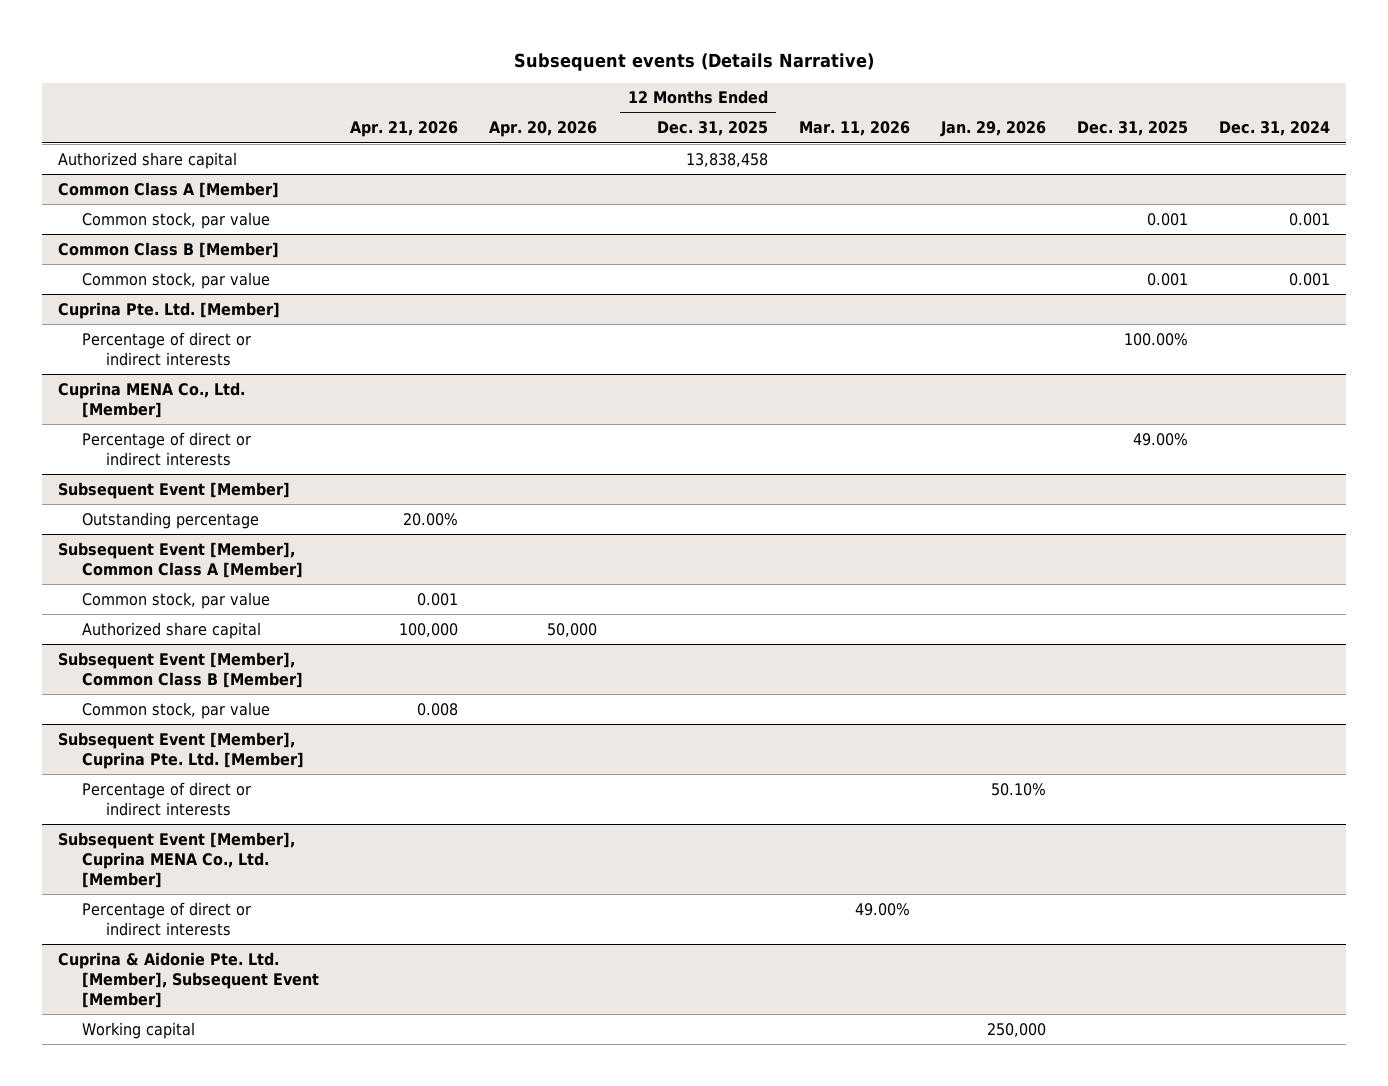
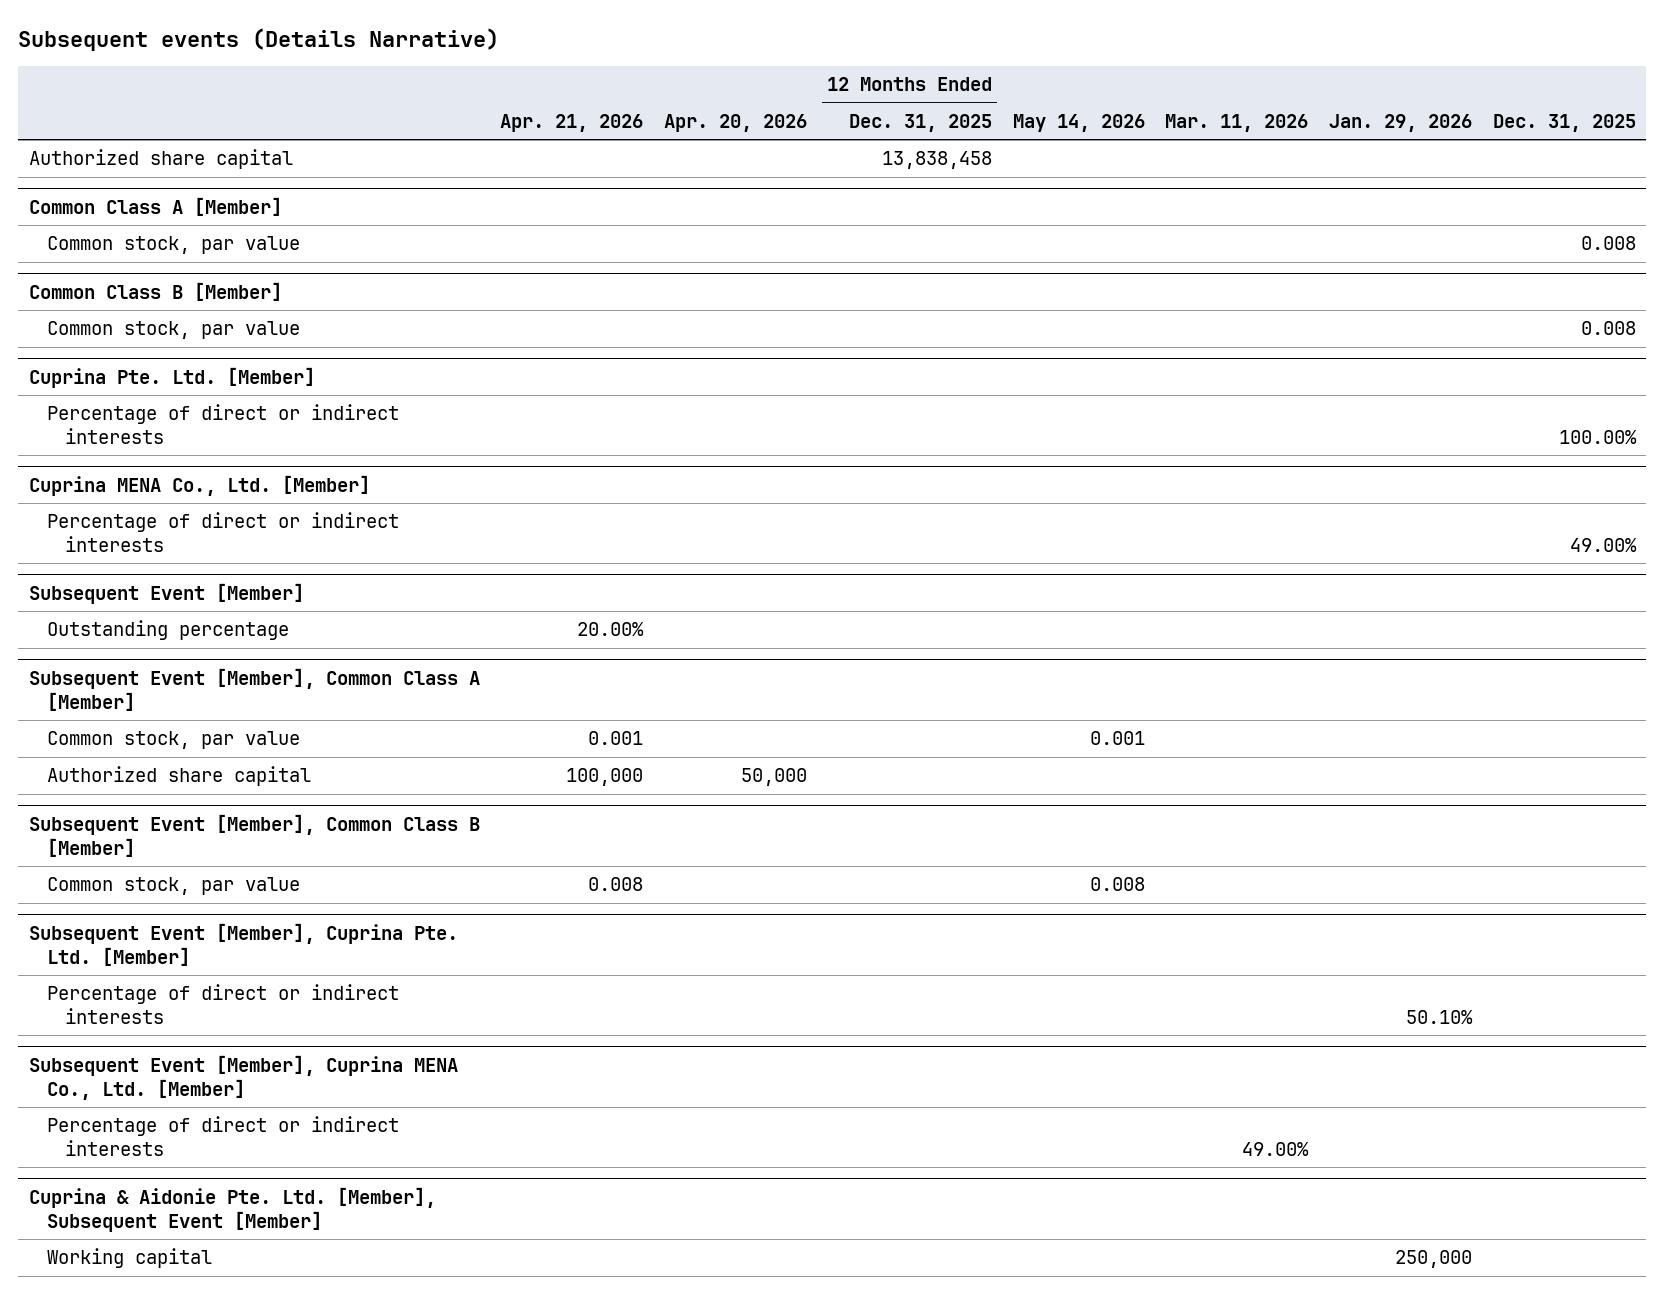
- | Apr. 21, 2026 | Apr. 20, 2026 | 12 Months Ended Dec. 31, 2025 | Mar. 11, 2026 | Jan. 29, 2026 | Dec. 31, 2025 | Dec. 31, 2024
+ | Apr. 21, 2026 | Apr. 20, 2026 | 12 Months Ended Dec. 31, 2025 | May 14, 2026 | Mar. 11, 2026 | Jan. 29, 2026 | Dec. 31, 2025
@ Common Class A [Member]
- Common stock, par value | | | | | | 0.001 | 0.001
+ Common stock, par value | | | | | | | 0.008
@ Common Class B [Member]
- Common stock, par value | | | | | | 0.001 | 0.001
+ Common stock, par value | | | | | | | 0.008

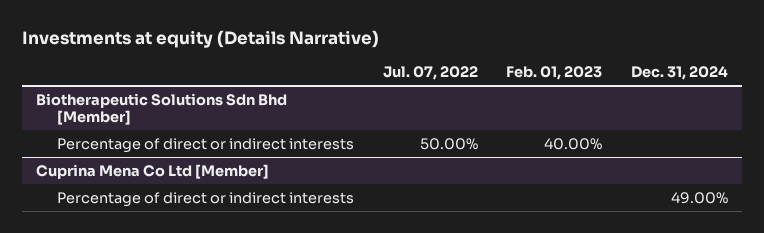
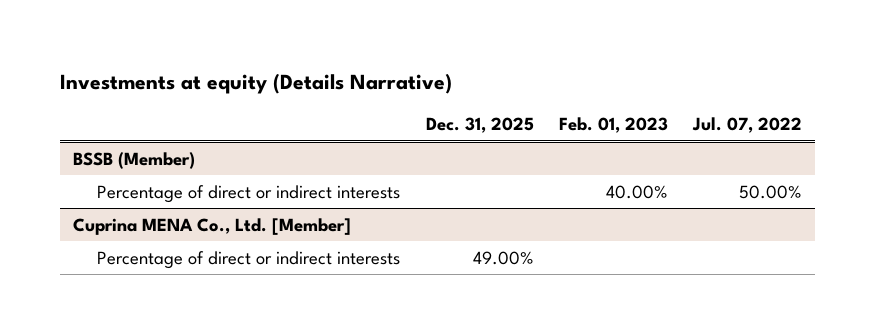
- | Jul. 07, 2022 | Feb. 01, 2023 | Dec. 31, 2024
+ | Dec. 31, 2025 | Feb. 01, 2023 | Jul. 07, 2022
- Biotherapeutic Solutions Sdn Bhd [Member]
+ BSSB (Member)
- Cuprina Mena Co Ltd [Member]
+ Cuprina MENA Co., Ltd. [Member]

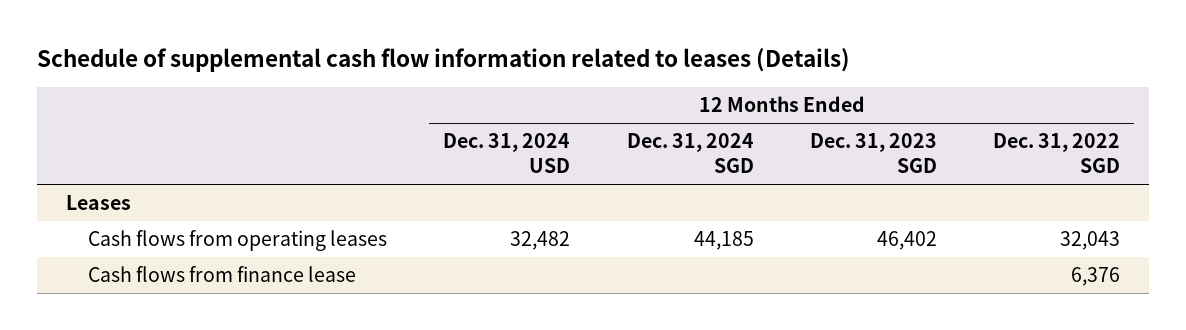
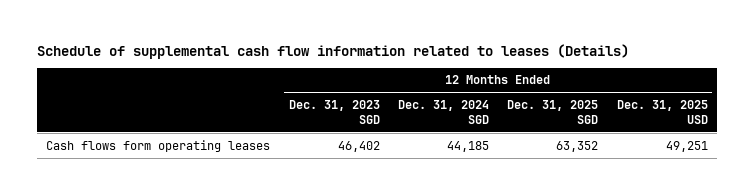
- | 12 Months Ended Dec. 31, 2024 USD | 12 Months Ended Dec. 31, 2024 SGD | 12 Months Ended Dec. 31, 2023 SGD | 12 Months Ended Dec. 31, 2022 SGD
+ | 12 Months Ended Dec. 31, 2023 SGD | 12 Months Ended Dec. 31, 2024 SGD | 12 Months Ended Dec. 31, 2025 SGD | 12 Months Ended Dec. 31, 2025 USD
- Leases
- Cash flows from operating leases | 32,482 | 44,185 | 46,402 | 32,043
- Cash flows from finance lease | | | | 6,376
+ Cash flows form operating leases | 46,402 | 44,185 | 63,352 | 49,251

